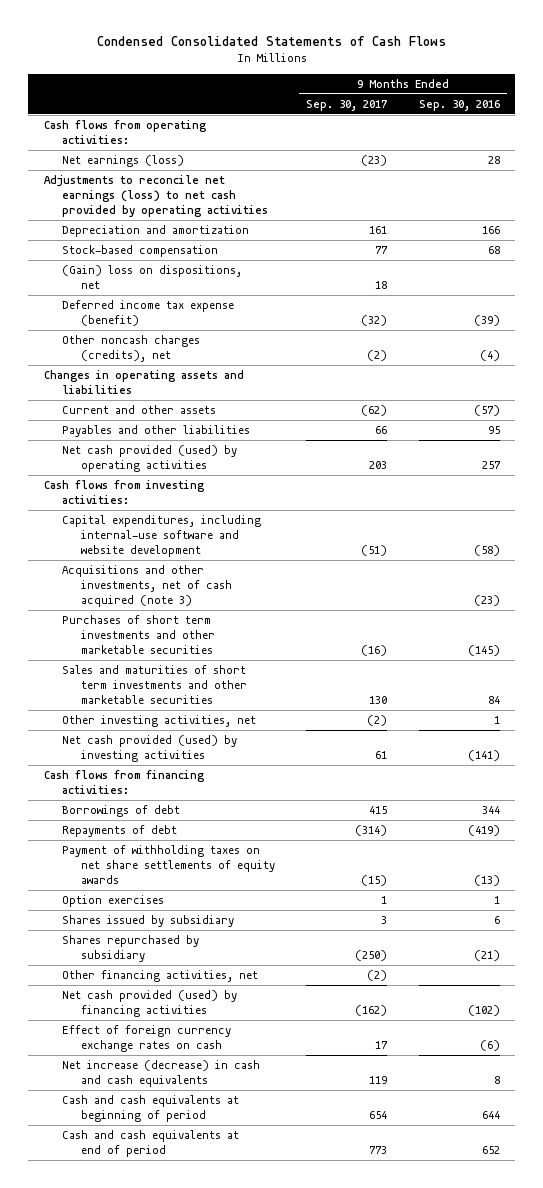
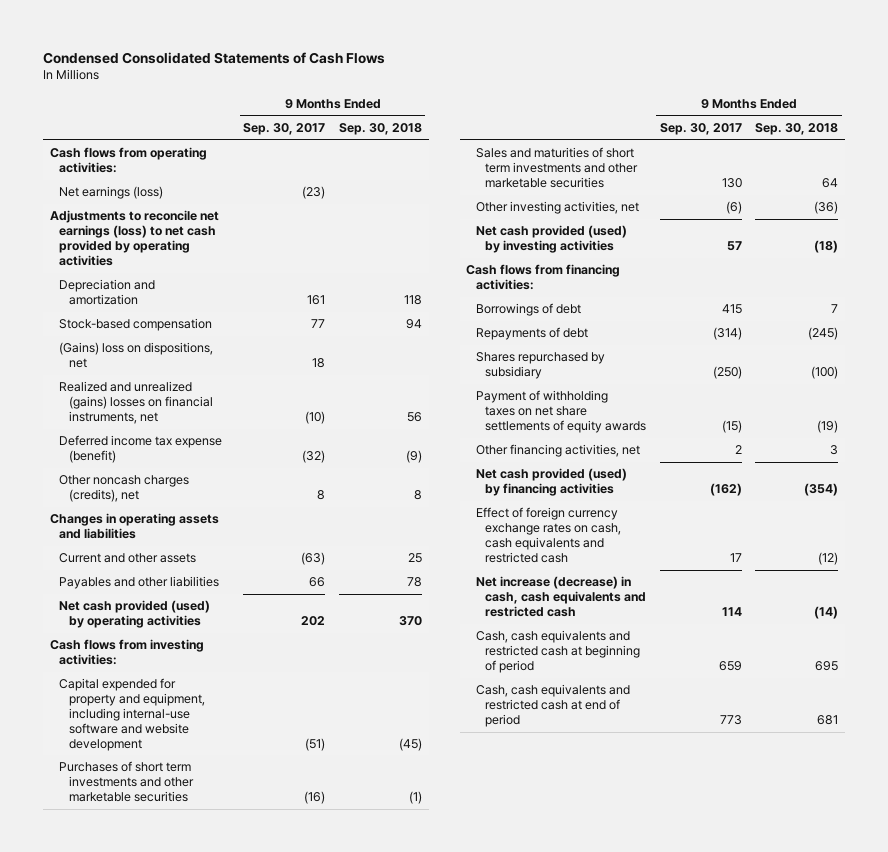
- | 9 Months Ended Sep. 30, 2017 | 9 Months Ended Sep. 30, 2016
+ | 9 Months Ended Sep. 30, 2017 | 9 Months Ended Sep. 30, 2018
- (Gain) loss on dispositions, net | 18 |
+ (Gains) loss on dispositions, net | 18 |
+ Realized and unrealized (gains) losses on financial instruments, net | (10) | 56
- Other noncash charges (credits), net | (2) | (4)
+ Other noncash charges (credits), net | 8 | 8
- Current and other assets | (62) | (57)
+ Current and other assets | (63) | 25
- Net cash provided (used) by operating activities | 203 | 257
+ Net cash provided (used) by operating activities | 202 | 370
- Capital expenditures, including internal-use software and website development | (51) | (58)
- Acquisitions and other investments, net of cash acquired (note 3) | | (23)
+ Capital expended for property and equipment, including internal-use software and website development | (51) | (45)
- Other investing activities, net | (2) | 1
- Net cash provided (used) by investing activities | 61 | (141)
+ Other investing activities, net | (6) | (36)
+ Net cash provided (used) by investing activities | 57 | (18)
- Option exercises | 1 | 1
- Shares issued by subsidiary | 3 | 6
- Other financing activities, net | (2) |
moved down: Payment of withholding taxes on net share settlements of equity awards | (15) | (19)
+ Other financing activities, net | 2 | 3
- Effect of foreign currency exchange rates on cash | 17 | (6)
- Net increase (decrease) in cash and cash equivalents | 119 | 8
- Cash and cash equivalents at beginning of period | 654 | 644
- Cash and cash equivalents at end of period | 773 | 652
+ Effect of foreign currency exchange rates on cash, cash equivalents and restricted cash | 17 | (12)
+ Net increase (decrease) in cash, cash equivalents and restricted cash | 114 | (14)
+ Cash, cash equivalents and restricted cash at beginning of period | 659 | 695
+ Cash, cash equivalents and restricted cash at end of period | 773 | 681

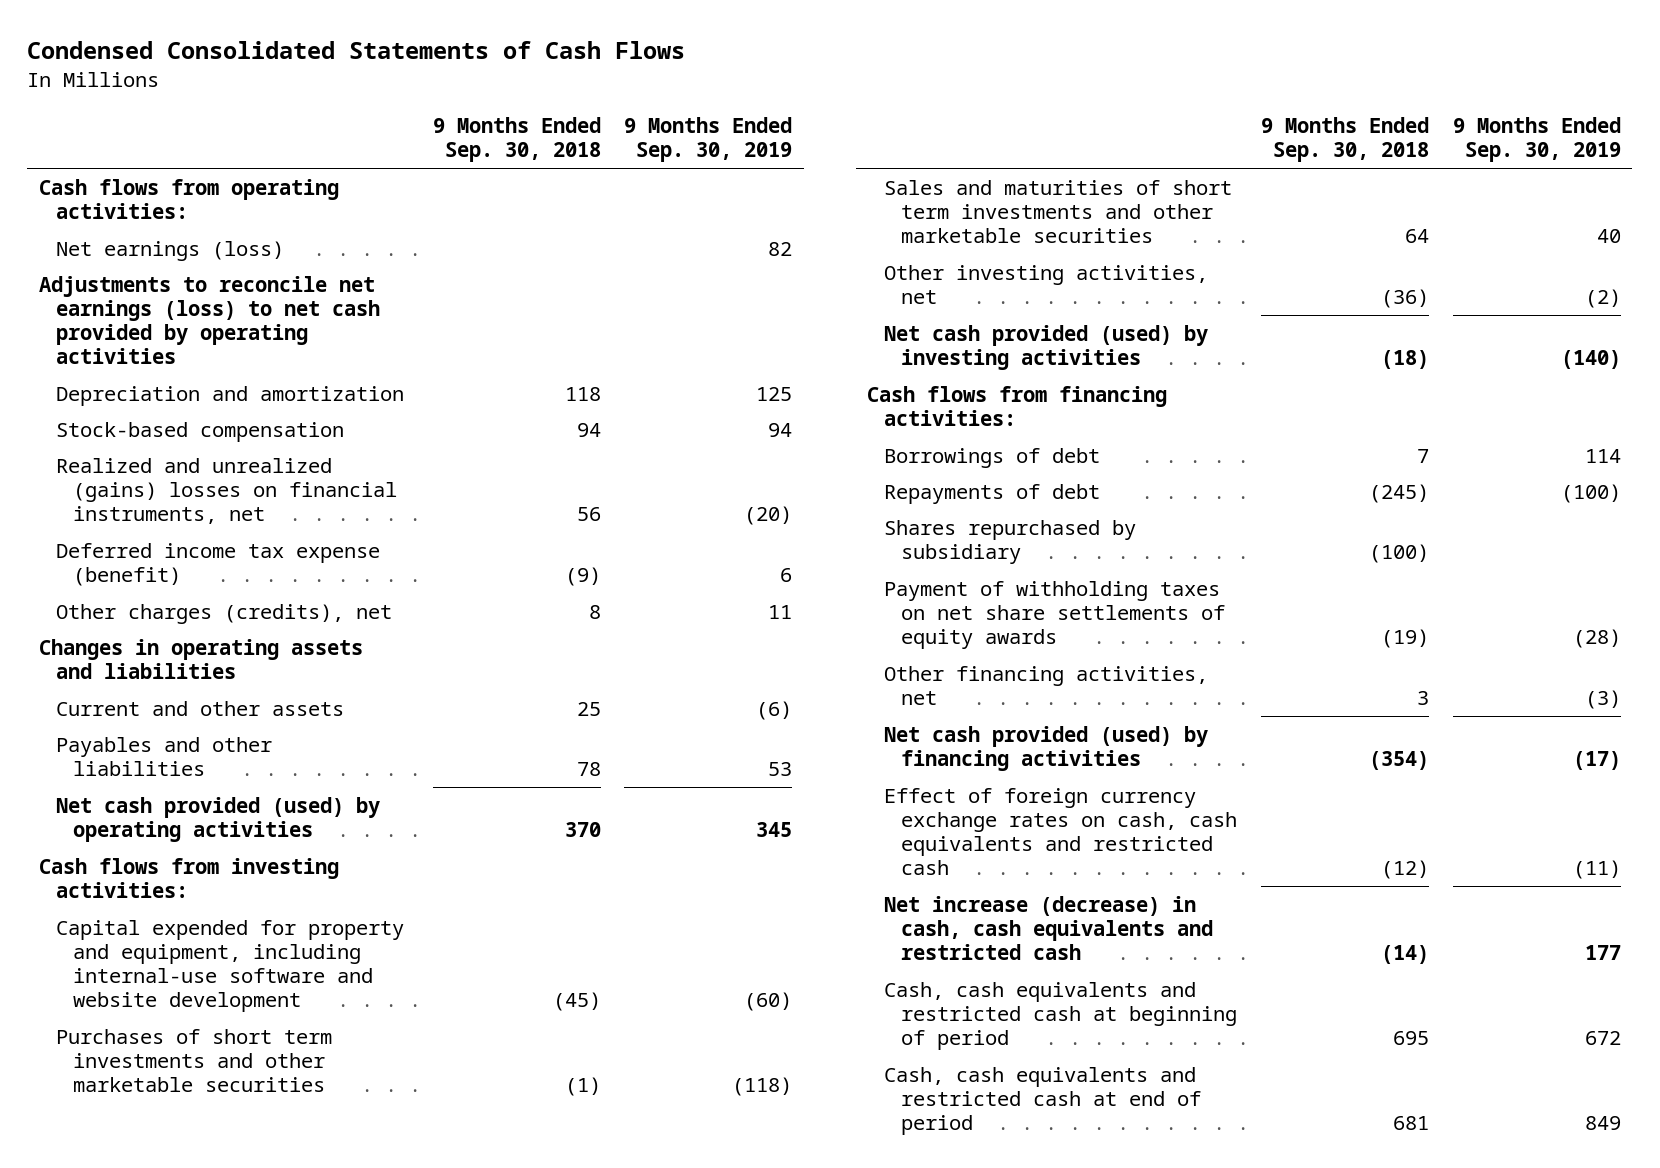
- | 9 Months Ended Sep. 30, 2017 | 9 Months Ended Sep. 30, 2018
+ | 9 Months Ended Sep. 30, 2018 | 9 Months Ended Sep. 30, 2019
- (Gains) loss on dispositions, net | 18 |
- Other noncash charges (credits), net | 8 | 8
+ Other charges (credits), net | 8 | 11

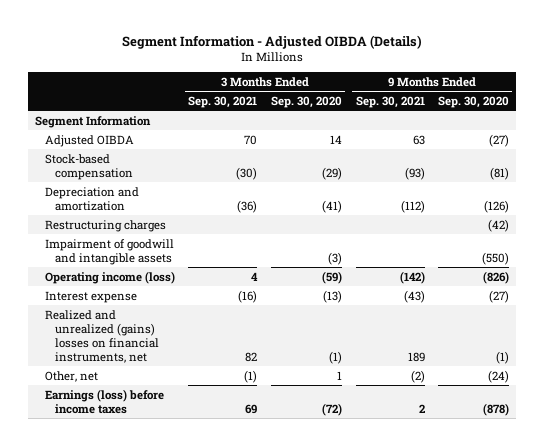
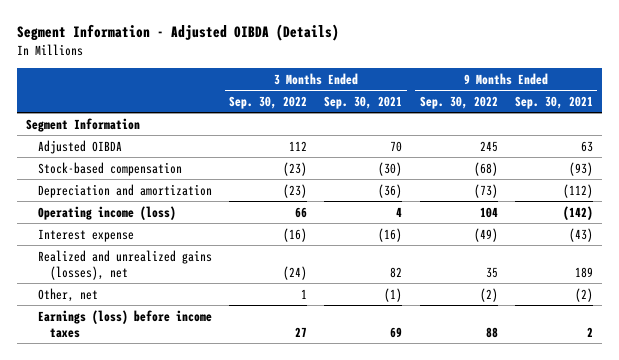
- | 3 Months Ended Sep. 30, 2021 | 3 Months Ended Sep. 30, 2020 | 9 Months Ended Sep. 30, 2021 | 9 Months Ended Sep. 30, 2020
+ | 3 Months Ended Sep. 30, 2022 | 3 Months Ended Sep. 30, 2021 | 9 Months Ended Sep. 30, 2022 | 9 Months Ended Sep. 30, 2021
- Restructuring charges | | | | (42)
- Impairment of goodwill and intangible assets | | (3) | | (550)
- Realized and unrealized (gains) losses on financial instruments, net | 82 | (1) | 189 | (1)
+ Realized and unrealized gains (losses), net | (24) | 82 | 35 | 189

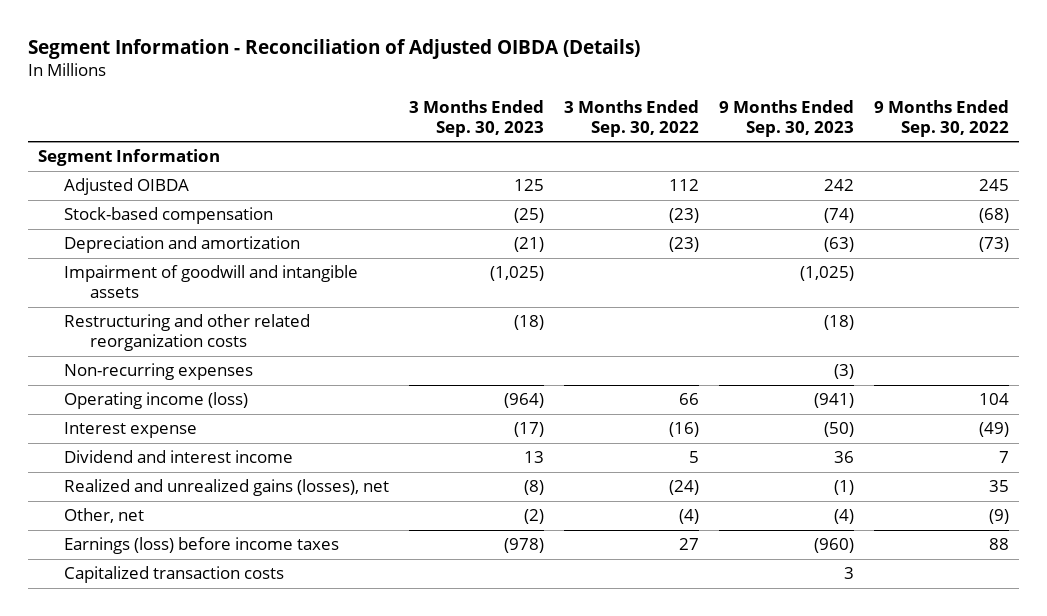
- Segment Information - Adjusted OIBDA (Details)
+ Segment Information - Reconciliation of Adjusted OIBDA (Details)
- | 3 Months Ended Sep. 30, 2022 | 3 Months Ended Sep. 30, 2021 | 9 Months Ended Sep. 30, 2022 | 9 Months Ended Sep. 30, 2021
+ | 3 Months Ended Sep. 30, 2023 | 3 Months Ended Sep. 30, 2022 | 9 Months Ended Sep. 30, 2023 | 9 Months Ended Sep. 30, 2022
+ Impairment of goodwill and intangible assets | (1,025) | | (1,025) |
+ Restructuring and other related reorganization costs | (18) | | (18) |
+ Non-recurring expenses | | | (3) |
+ Dividend and interest income | 13 | 5 | 36 | 7
- Other, net | 1 | (1) | (2) | (2)
+ Other, net | (2) | (4) | (4) | (9)
+ Capitalized transaction costs | | | 3 |

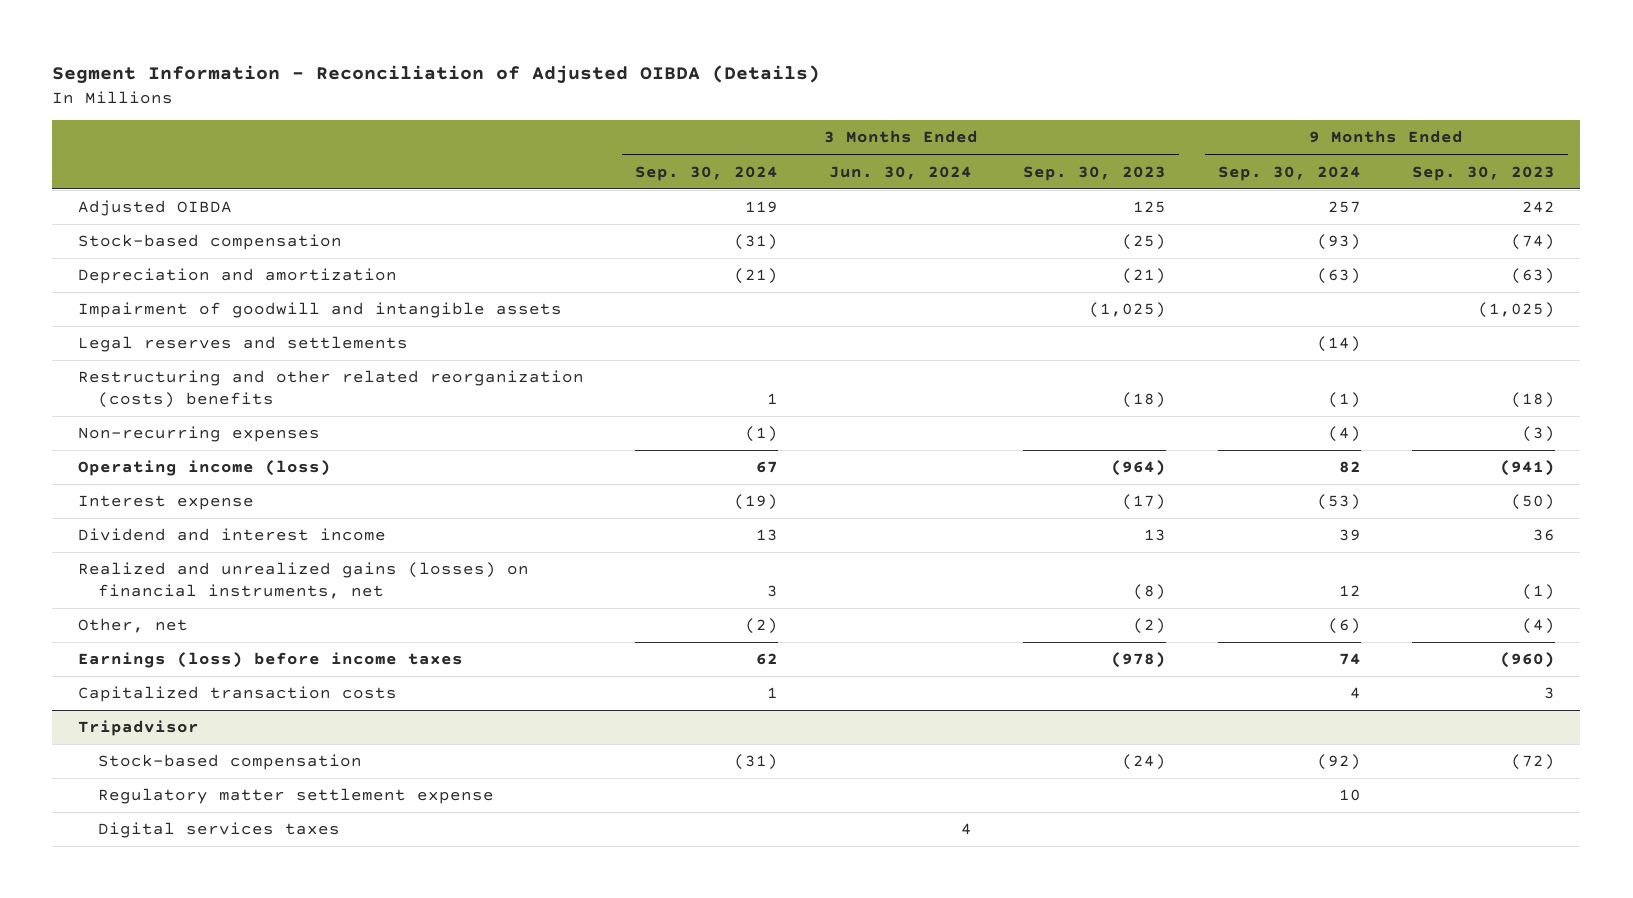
- | 3 Months Ended Sep. 30, 2023 | 3 Months Ended Sep. 30, 2022 | 9 Months Ended Sep. 30, 2023 | 9 Months Ended Sep. 30, 2022
+ | 3 Months Ended Sep. 30, 2024 | 3 Months Ended Jun. 30, 2024 | 3 Months Ended Sep. 30, 2023 | 9 Months Ended Sep. 30, 2024 | 9 Months Ended Sep. 30, 2023
- Segment Information
- Restructuring and other related reorganization costs | (18) | | (18) |
+ Legal reserves and settlements | | | | (14) |
+ Restructuring and other related reorganization (costs) benefits | 1 | | (18) | (1) | (18)
- Realized and unrealized gains (losses), net | (8) | (24) | (1) | 35
+ Realized and unrealized gains (losses) on financial instruments, net | 3 | | (8) | 12 | (1)
+ Tripadvisor
+ Stock-based compensation | (31) | | (24) | (92) | (72)
+ Regulatory matter settlement expense | | | | 10 |
+ Digital services taxes | | 4 | | |

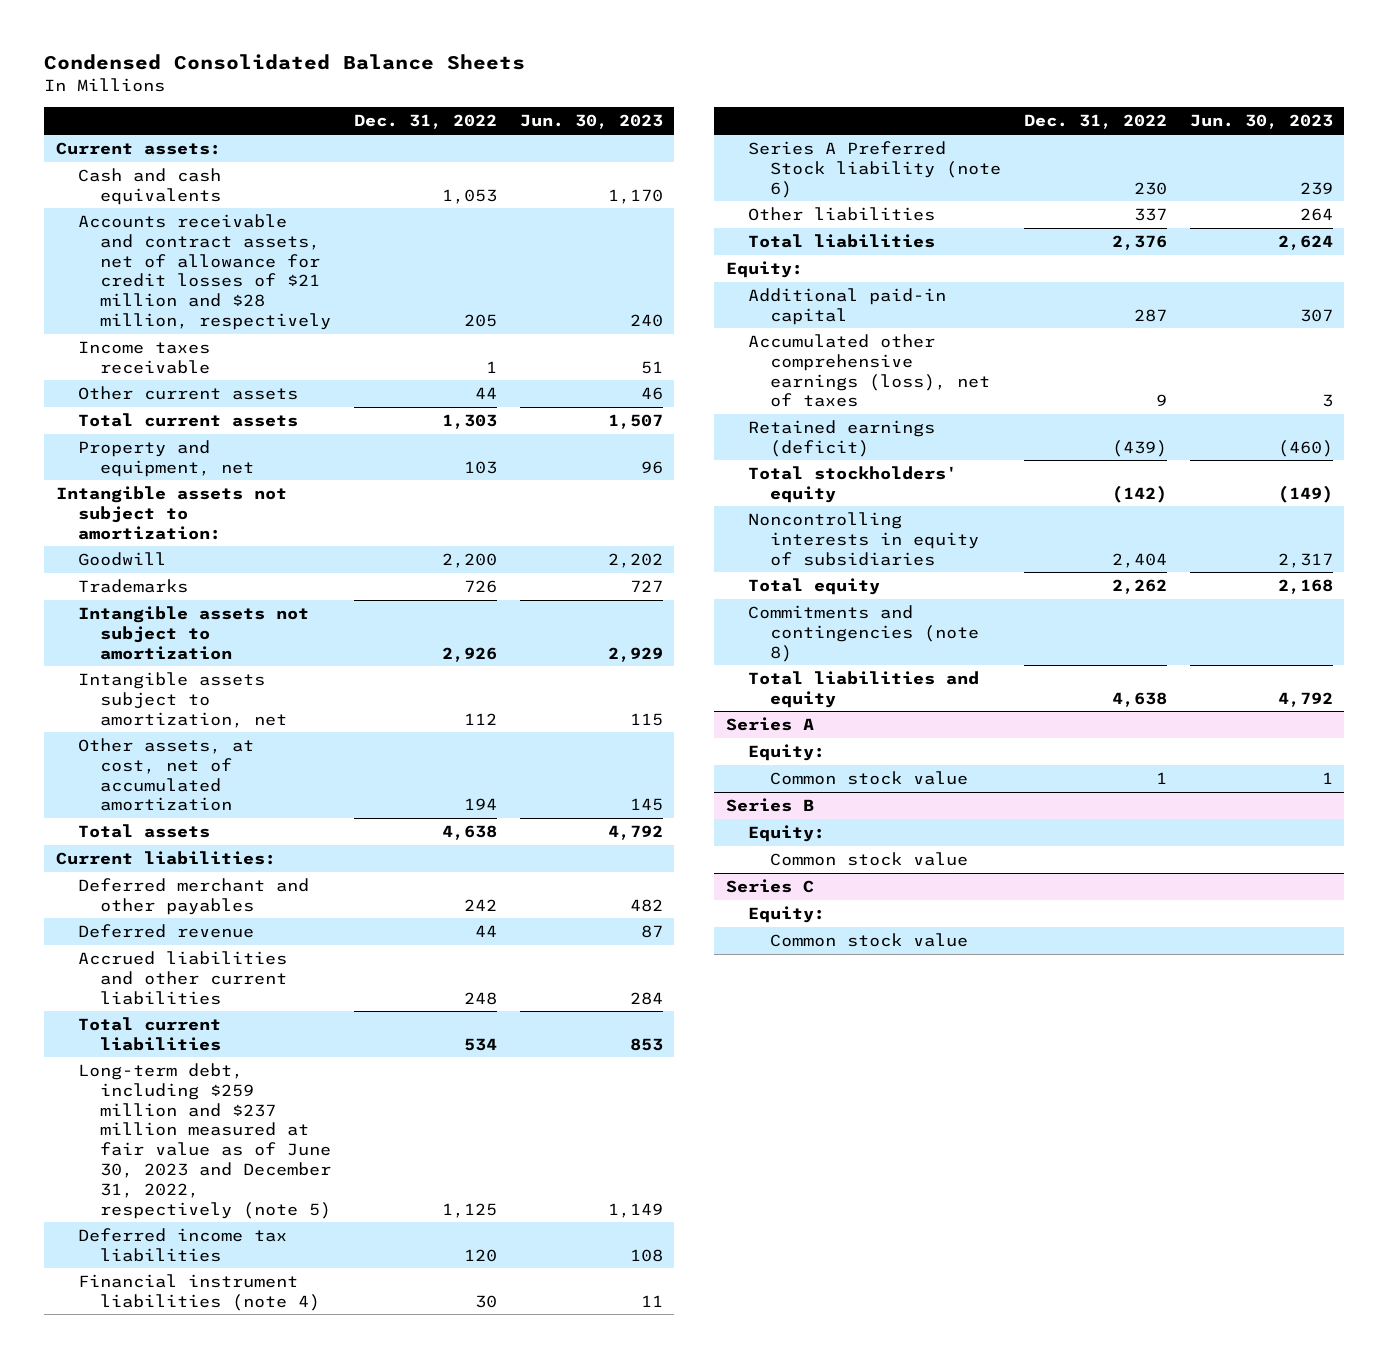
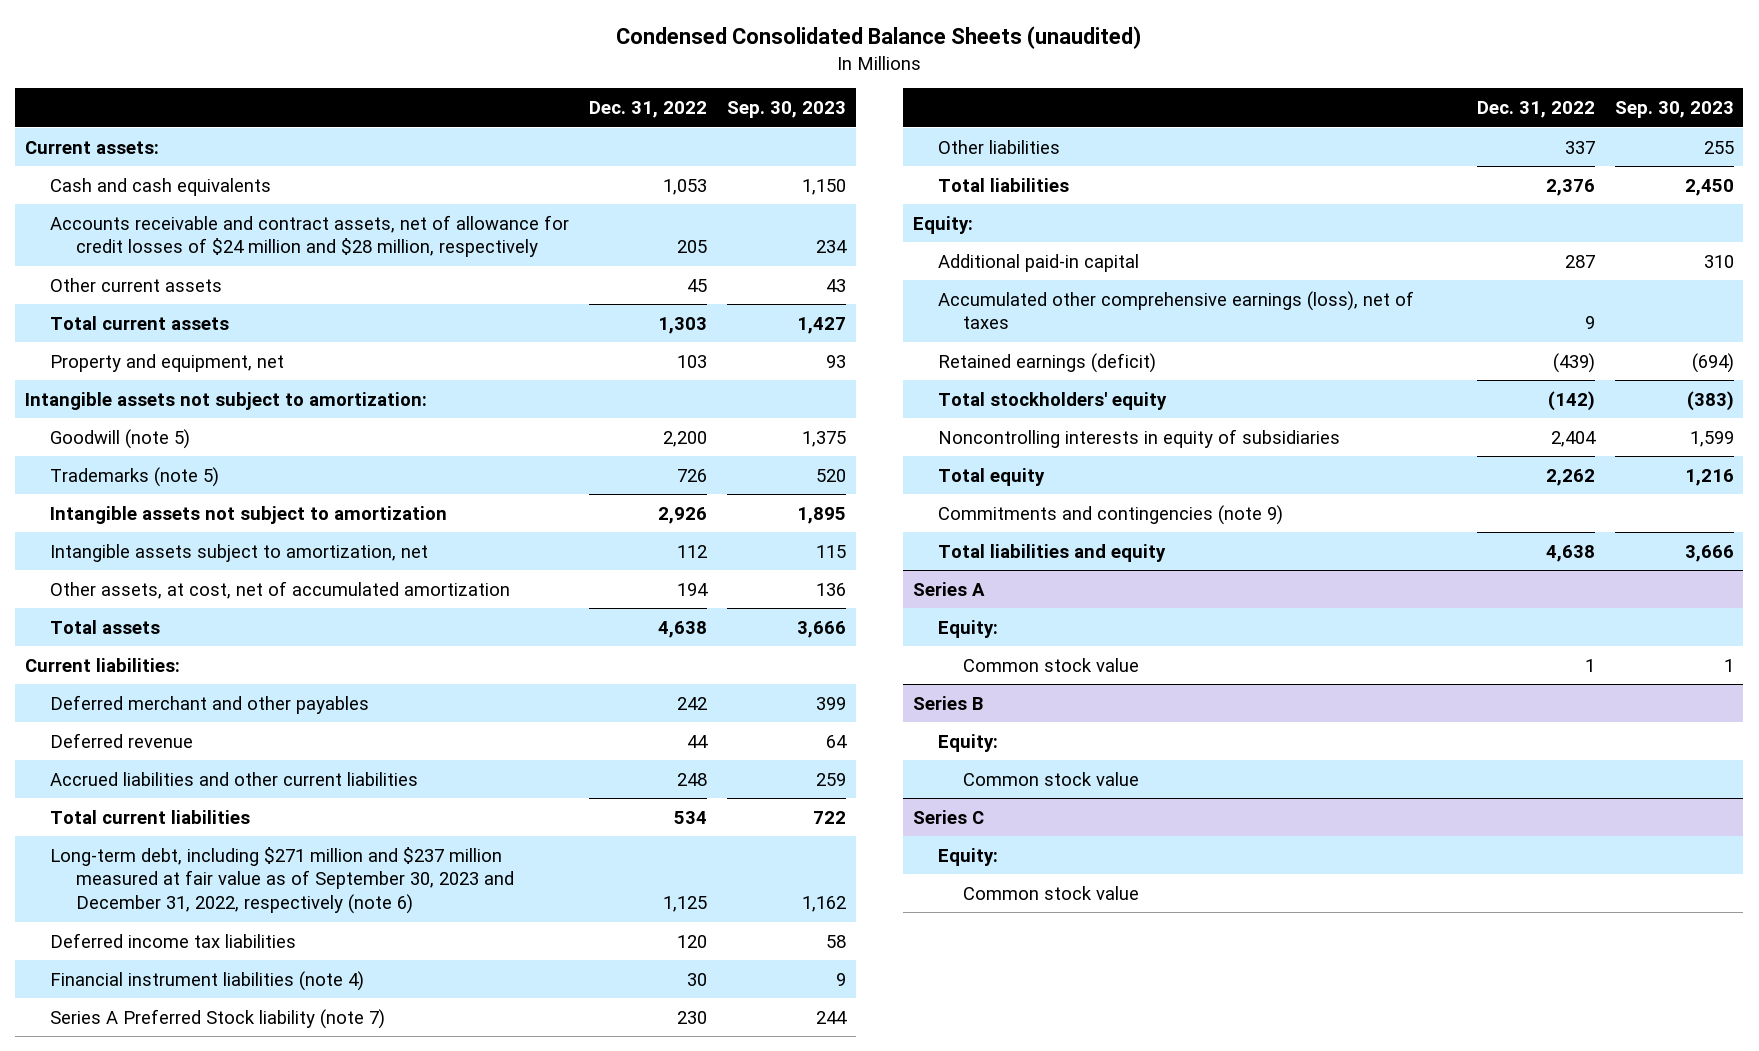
- Condensed Consolidated Balance Sheets
+ Condensed Consolidated Balance Sheets (unaudited)
- | Dec. 31, 2022 | Jun. 30, 2023
+ | Dec. 31, 2022 | Sep. 30, 2023
- Accounts receivable and contract assets, net of allowance for credit losses of $21 million and $28 million, respectively | 205 | 240
- Income taxes receivable | 1 | 51
- Other current assets | 44 | 46
+ Accounts receivable and contract assets, net of allowance for credit losses of $24 million and $28 million, respectively | 205 | 234
+ Other current assets | 45 | 43
- Goodwill | 2,200 | 2,202
- Trademarks | 726 | 727
+ Goodwill (note 5) | 2,200 | 1,375
+ Trademarks (note 5) | 726 | 520
- Long-term debt, including $259 million and $237 million measured at fair value as of June 30, 2023 and December 31, 2022, respectively (note 5) | 1,125 | 1,149
+ Long-term debt, including $271 million and $237 million measured at fair value as of September 30, 2023 and December 31, 2022, respectively (note 6) | 1,125 | 1,162
- Series A Preferred Stock liability (note 6) | 230 | 239
+ Series A Preferred Stock liability (note 7) | 230 | 244
- Commitments and contingencies (note 8)
+ Commitments and contingencies (note 9)

